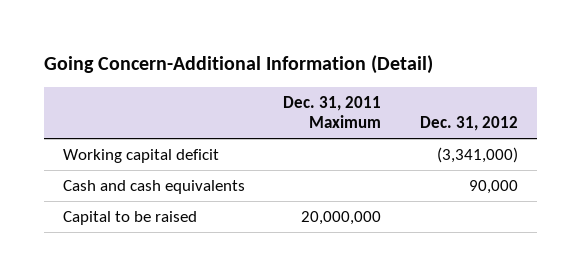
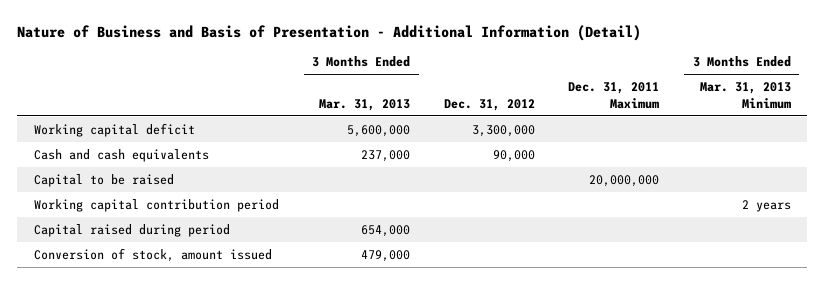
- Going Concern-Additional Information (Detail)
+ Nature of Business and Basis of Presentation - Additional Information (Detail)
- | Dec. 31, 2011 Maximum | Dec. 31, 2012
+ | 3 Months Ended Mar. 31, 2013 | Dec. 31, 2012 | Dec. 31, 2011 Maximum | 3 Months Ended Mar. 31, 2013 Minimum
- Working capital deficit | | (3,341,000)
+ Working capital deficit | 5,600,000 | 3,300,000 | |
+ Working capital contribution period | | | | 2 years
+ Capital raised during period | 654,000 | | |
+ Conversion of stock, amount issued | 479,000 | | |

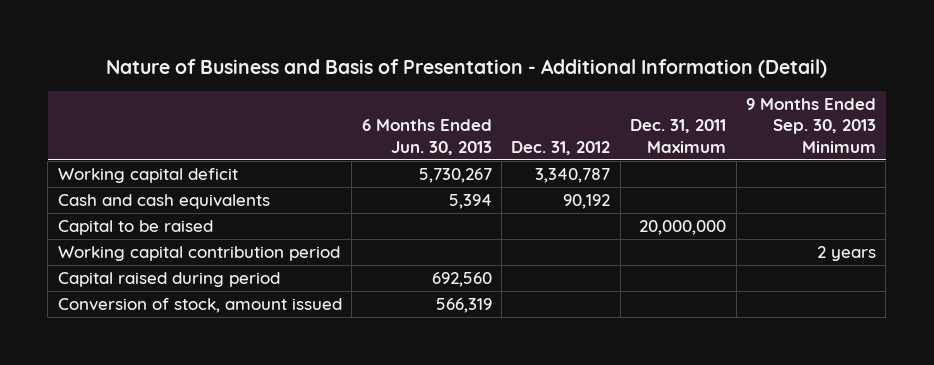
- | 3 Months Ended Mar. 31, 2013 | Dec. 31, 2012 | Dec. 31, 2011 Maximum | 3 Months Ended Mar. 31, 2013 Minimum
+ | 6 Months Ended Jun. 30, 2013 | Dec. 31, 2012 | Dec. 31, 2011 Maximum | 9 Months Ended Sep. 30, 2013 Minimum
- Working capital deficit | 5,600,000 | 3,300,000 | |
- Cash and cash equivalents | 237,000 | 90,000 | |
+ Working capital deficit | 5,730,267 | 3,340,787 | |
+ Cash and cash equivalents | 5,394 | 90,192 | |

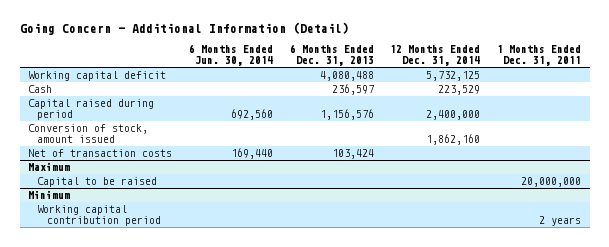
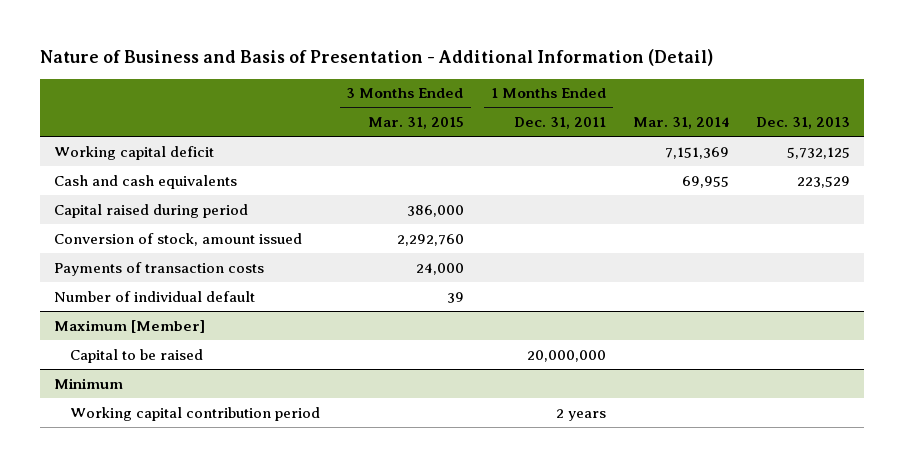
- Going Concern - Additional Information (Detail)
+ Nature of Business and Basis of Presentation - Additional Information (Detail)
- | 6 Months Ended Jun. 30, 2014 | 6 Months Ended Dec. 31, 2013 | 12 Months Ended Dec. 31, 2014 | 1 Months Ended Dec. 31, 2011
+ | 3 Months Ended Mar. 31, 2015 | 1 Months Ended Dec. 31, 2011 | Mar. 31, 2014 | Dec. 31, 2013
- Cash | | 236,597 | 223,529 |
+ Cash and cash equivalents | | | 69,955 | 223,529
- Net of transaction costs | 169,440 | 103,424 | |
- Maximum
+ Payments of transaction costs | 24,000 | | |
+ Number of individual default | 39 | | |
+ Maximum [Member]

